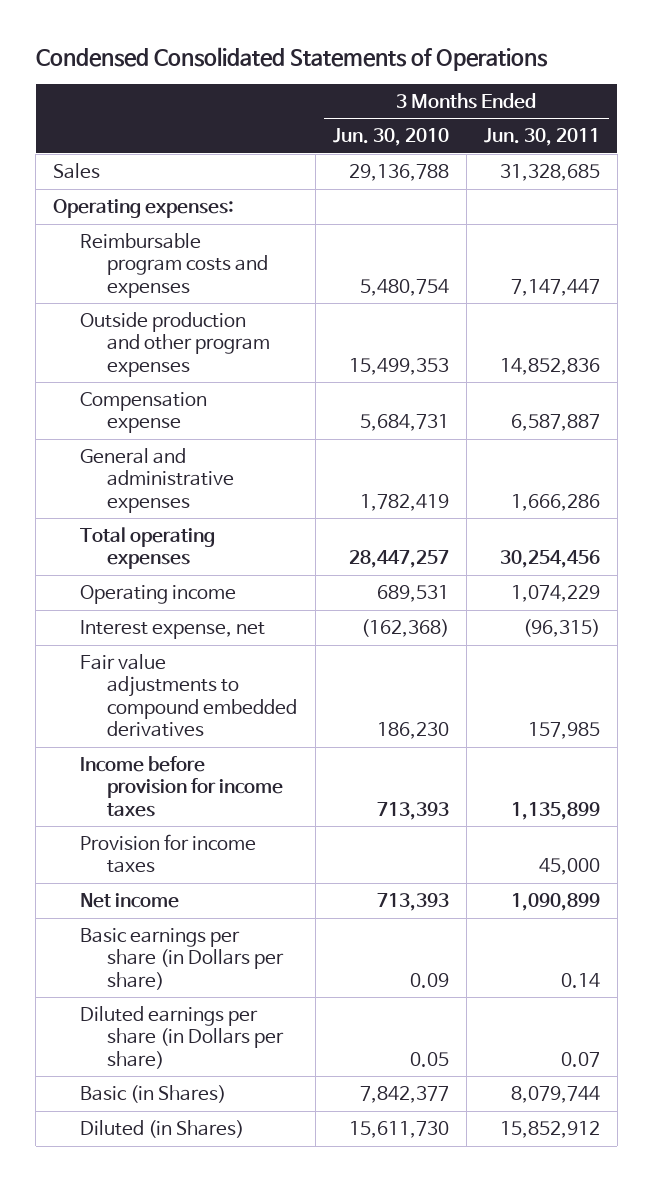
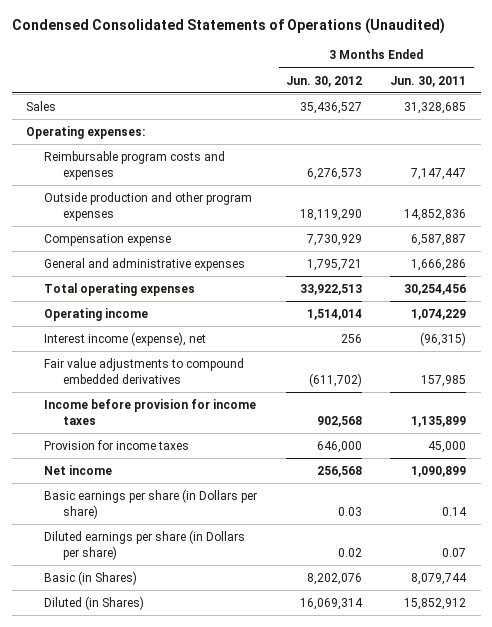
- Condensed Consolidated Statements of Operations
+ Condensed Consolidated Statements of Operations (Unaudited)
- | 3 Months Ended Jun. 30, 2010 | 3 Months Ended Jun. 30, 2011
+ | 3 Months Ended Jun. 30, 2012 | 3 Months Ended Jun. 30, 2011
- Interest expense, net | (162,368) | (96,315)
+ Interest income (expense), net | 256 | (96,315)

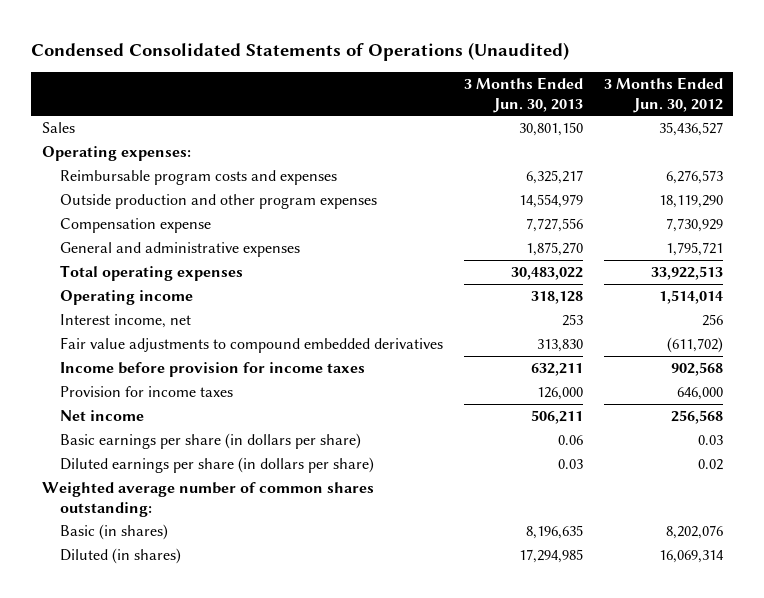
- | 3 Months Ended Jun. 30, 2012 | 3 Months Ended Jun. 30, 2011
+ | 3 Months Ended Jun. 30, 2013 | 3 Months Ended Jun. 30, 2012
- Interest income (expense), net | 256 | (96,315)
+ Interest income, net | 253 | 256
- Basic earnings per share (in Dollars per share) | 0.03 | 0.14
- Diluted earnings per share (in Dollars per share) | 0.02 | 0.07
- Basic (in Shares) | 8,202,076 | 8,079,744
- Diluted (in Shares) | 16,069,314 | 15,852,912
+ Basic earnings per share (in dollars per share) | 0.06 | 0.03
+ Diluted earnings per share (in dollars per share) | 0.03 | 0.02
+ Weighted average number of common shares outstanding:
+ Basic (in shares) | 8,196,635 | 8,202,076
+ Diluted (in shares) | 17,294,985 | 16,069,314

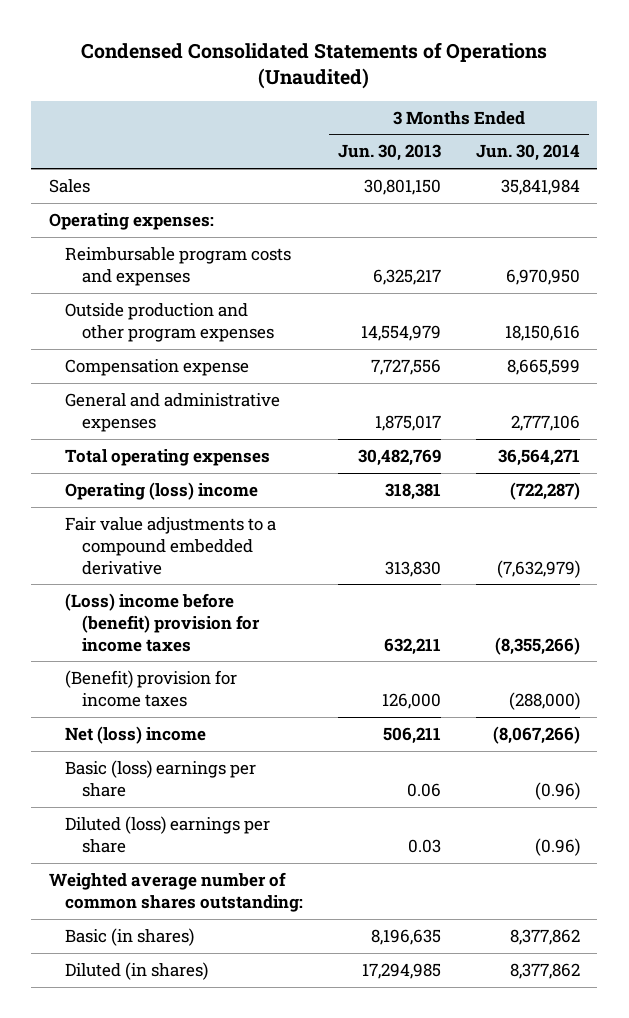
- | 3 Months Ended Jun. 30, 2013 | 3 Months Ended Jun. 30, 2012
+ | 3 Months Ended Jun. 30, 2013 | 3 Months Ended Jun. 30, 2014
- General and administrative expenses | 1,875,270 | 1,795,721
- Total operating expenses | 30,483,022 | 33,922,513
- Operating income | 318,128 | 1,514,014
- Interest income, net | 253 | 256
- Fair value adjustments to compound embedded derivatives | 313,830 | (611,702)
- Income before provision for income taxes | 632,211 | 902,568
- Provision for income taxes | 126,000 | 646,000
- Net income | 506,211 | 256,568
- Basic earnings per share (in dollars per share) | 0.06 | 0.03
- Diluted earnings per share (in dollars per share) | 0.03 | 0.02
+ General and administrative expenses | 1,875,017 | 2,777,106
+ Total operating expenses | 30,482,769 | 36,564,271
+ Operating (loss) income | 318,381 | (722,287)
+ Fair value adjustments to a compound embedded derivative | 313,830 | (7,632,979)
+ (Loss) income before (benefit) provision for income taxes | 632,211 | (8,355,266)
+ (Benefit) provision for income taxes | 126,000 | (288,000)
+ Net (loss) income | 506,211 | (8,067,266)
+ Basic (loss) earnings per share | 0.06 | (0.96)
+ Diluted (loss) earnings per share | 0.03 | (0.96)

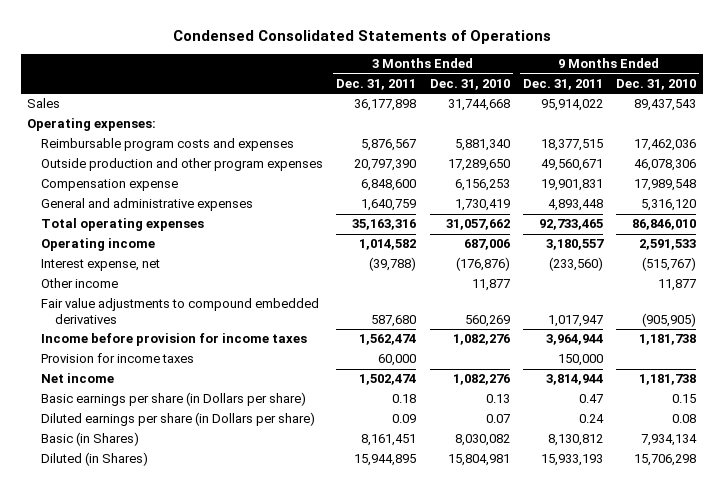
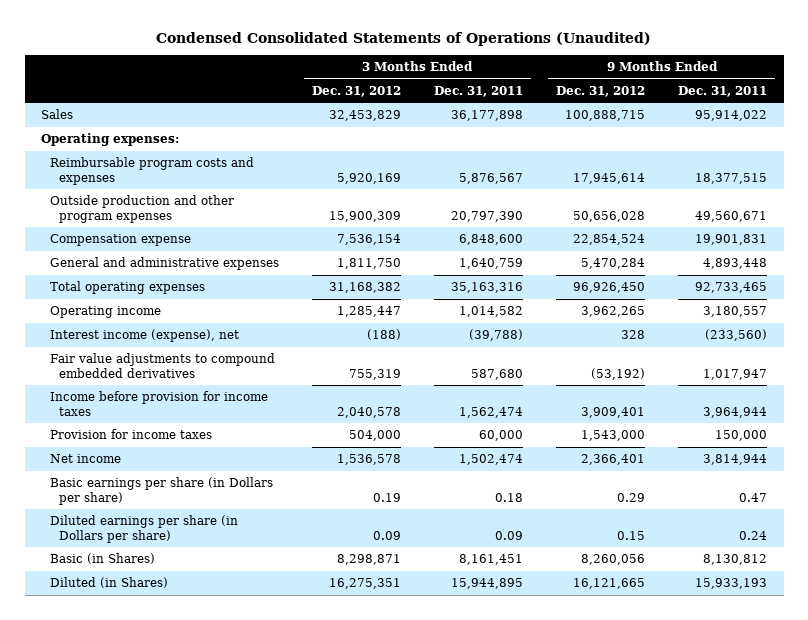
- Condensed Consolidated Statements of Operations
+ Condensed Consolidated Statements of Operations (Unaudited)
- | 3 Months Ended Dec. 31, 2011 | 3 Months Ended Dec. 31, 2010 | 9 Months Ended Dec. 31, 2011 | 9 Months Ended Dec. 31, 2010
+ | 3 Months Ended Dec. 31, 2012 | 3 Months Ended Dec. 31, 2011 | 9 Months Ended Dec. 31, 2012 | 9 Months Ended Dec. 31, 2011
- Interest expense, net | (39,788) | (176,876) | (233,560) | (515,767)
- Other income | | 11,877 | | 11,877
+ Interest income (expense), net | (188) | (39,788) | 328 | (233,560)

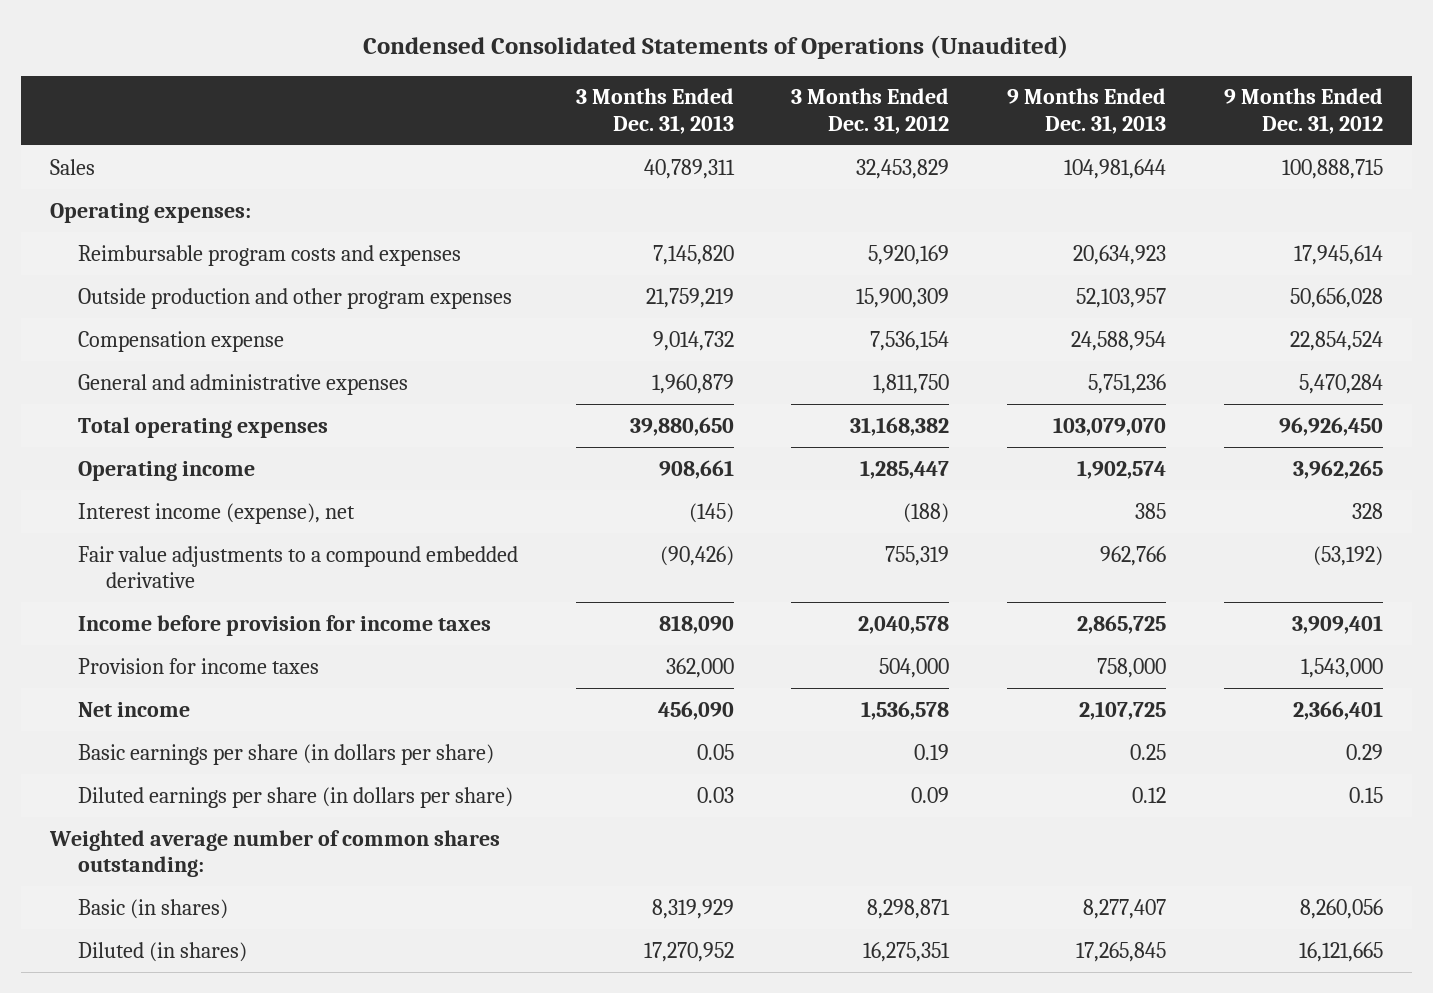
- | 3 Months Ended Dec. 31, 2012 | 3 Months Ended Dec. 31, 2011 | 9 Months Ended Dec. 31, 2012 | 9 Months Ended Dec. 31, 2011
+ | 3 Months Ended Dec. 31, 2013 | 3 Months Ended Dec. 31, 2012 | 9 Months Ended Dec. 31, 2013 | 9 Months Ended Dec. 31, 2012
- Fair value adjustments to compound embedded derivatives | 755,319 | 587,680 | (53,192) | 1,017,947
+ Fair value adjustments to a compound embedded derivative | (90,426) | 755,319 | 962,766 | (53,192)
- Basic earnings per share (in Dollars per share) | 0.19 | 0.18 | 0.29 | 0.47
- Diluted earnings per share (in Dollars per share) | 0.09 | 0.09 | 0.15 | 0.24
- Basic (in Shares) | 8,298,871 | 8,161,451 | 8,260,056 | 8,130,812
- Diluted (in Shares) | 16,275,351 | 15,944,895 | 16,121,665 | 15,933,193
+ Basic earnings per share (in dollars per share) | 0.05 | 0.19 | 0.25 | 0.29
+ Diluted earnings per share (in dollars per share) | 0.03 | 0.09 | 0.12 | 0.15
+ Weighted average number of common shares outstanding:
+ Basic (in shares) | 8,319,929 | 8,298,871 | 8,277,407 | 8,260,056
+ Diluted (in shares) | 17,270,952 | 16,275,351 | 17,265,845 | 16,121,665

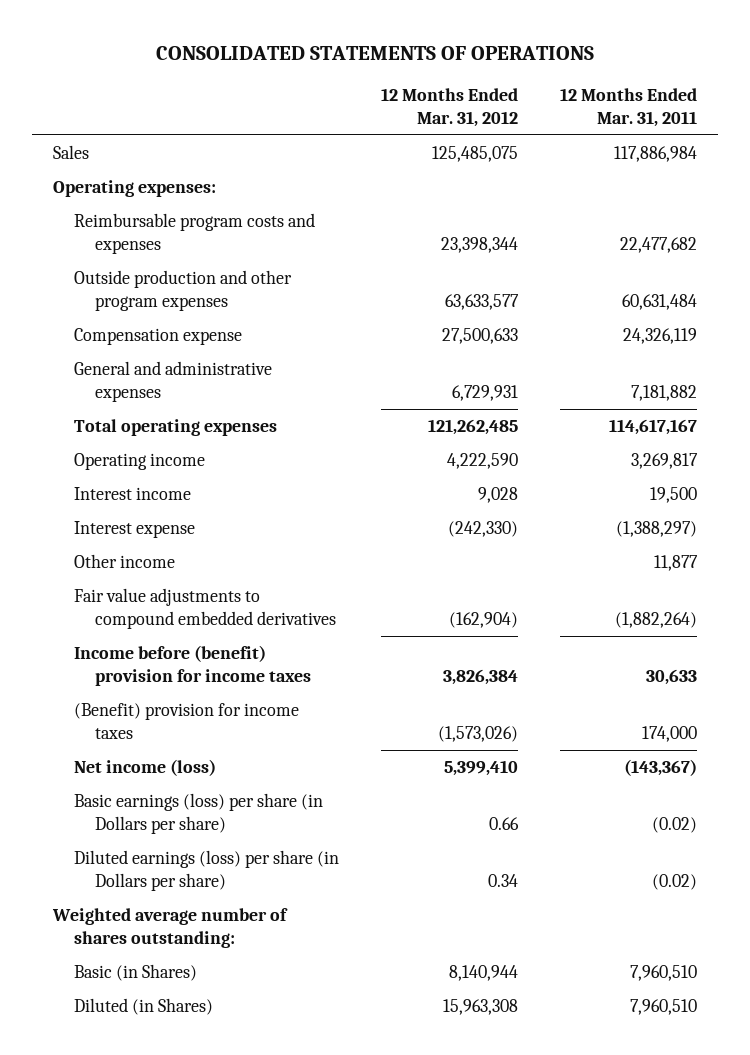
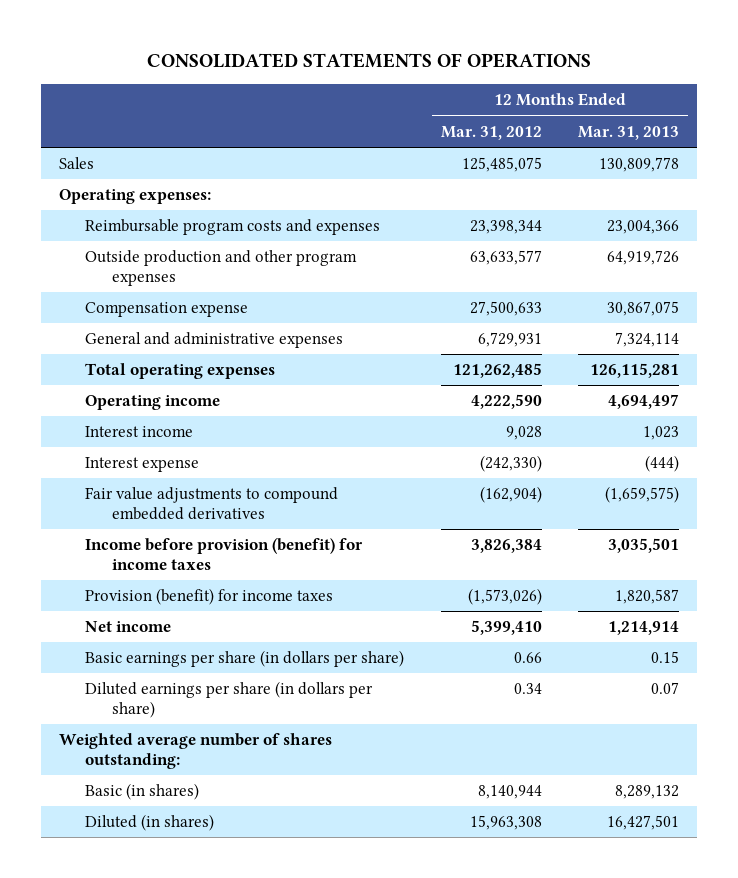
- | 12 Months Ended Mar. 31, 2012 | 12 Months Ended Mar. 31, 2011
+ | 12 Months Ended Mar. 31, 2012 | 12 Months Ended Mar. 31, 2013
- Other income | | 11,877
- Income before (benefit) provision for income taxes | 3,826,384 | 30,633
- (Benefit) provision for income taxes | (1,573,026) | 174,000
- Net income (loss) | 5,399,410 | (143,367)
- Basic earnings (loss) per share (in Dollars per share) | 0.66 | (0.02)
- Diluted earnings (loss) per share (in Dollars per share) | 0.34 | (0.02)
+ Income before provision (benefit) for income taxes | 3,826,384 | 3,035,501
+ Provision (benefit) for income taxes | (1,573,026) | 1,820,587
+ Net income | 5,399,410 | 1,214,914
+ Basic earnings per share (in dollars per share) | 0.66 | 0.15
+ Diluted earnings per share (in dollars per share) | 0.34 | 0.07
- Basic (in Shares) | 8,140,944 | 7,960,510
- Diluted (in Shares) | 15,963,308 | 7,960,510
+ Basic (in shares) | 8,140,944 | 8,289,132
+ Diluted (in shares) | 15,963,308 | 16,427,501

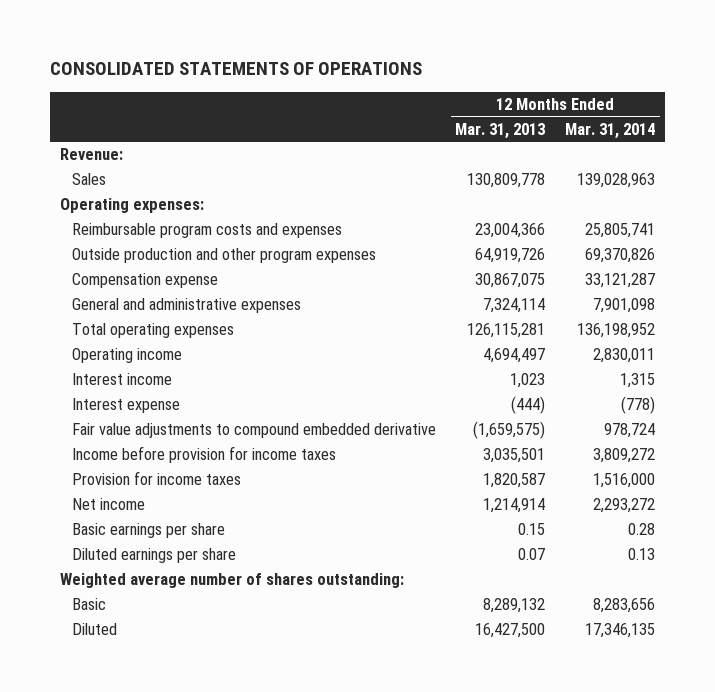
- | 12 Months Ended Mar. 31, 2012 | 12 Months Ended Mar. 31, 2013
+ | 12 Months Ended Mar. 31, 2013 | 12 Months Ended Mar. 31, 2014
+ Revenue:
- Fair value adjustments to compound embedded derivatives | (162,904) | (1,659,575)
- Income before provision (benefit) for income taxes | 3,826,384 | 3,035,501
- Provision (benefit) for income taxes | (1,573,026) | 1,820,587
+ Fair value adjustments to compound embedded derivative | (1,659,575) | 978,724
+ Income before provision for income taxes | 3,035,501 | 3,809,272
+ Provision for income taxes | 1,820,587 | 1,516,000
- Basic earnings per share (in dollars per share) | 0.66 | 0.15
- Diluted earnings per share (in dollars per share) | 0.34 | 0.07
+ Basic earnings per share | 0.15 | 0.28
+ Diluted earnings per share | 0.07 | 0.13
- Basic (in shares) | 8,140,944 | 8,289,132
- Diluted (in shares) | 15,963,308 | 16,427,501
+ Basic | 8,289,132 | 8,283,656
+ Diluted | 16,427,500 | 17,346,135

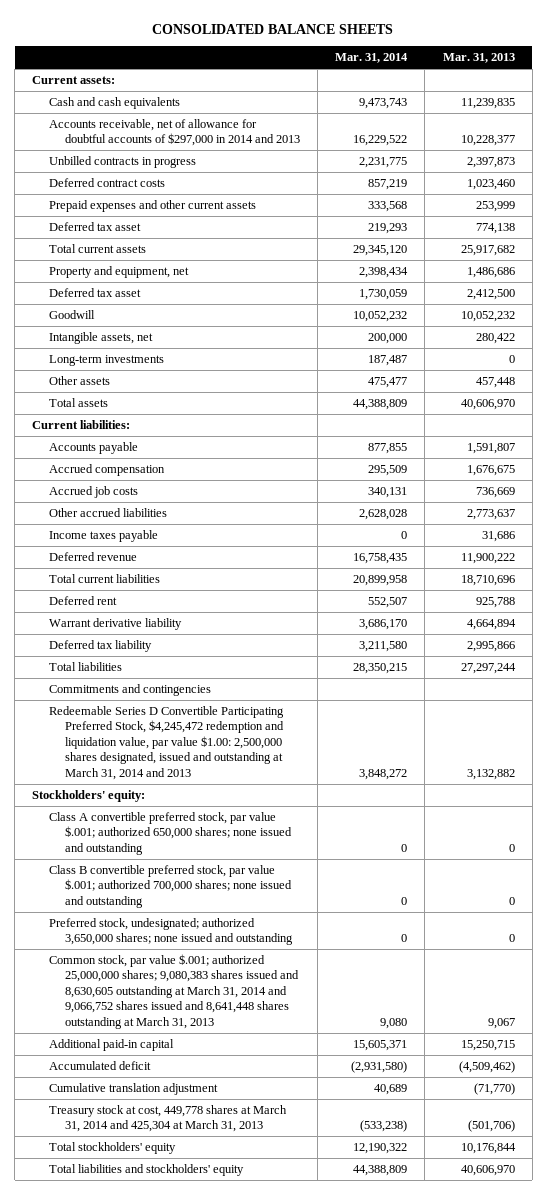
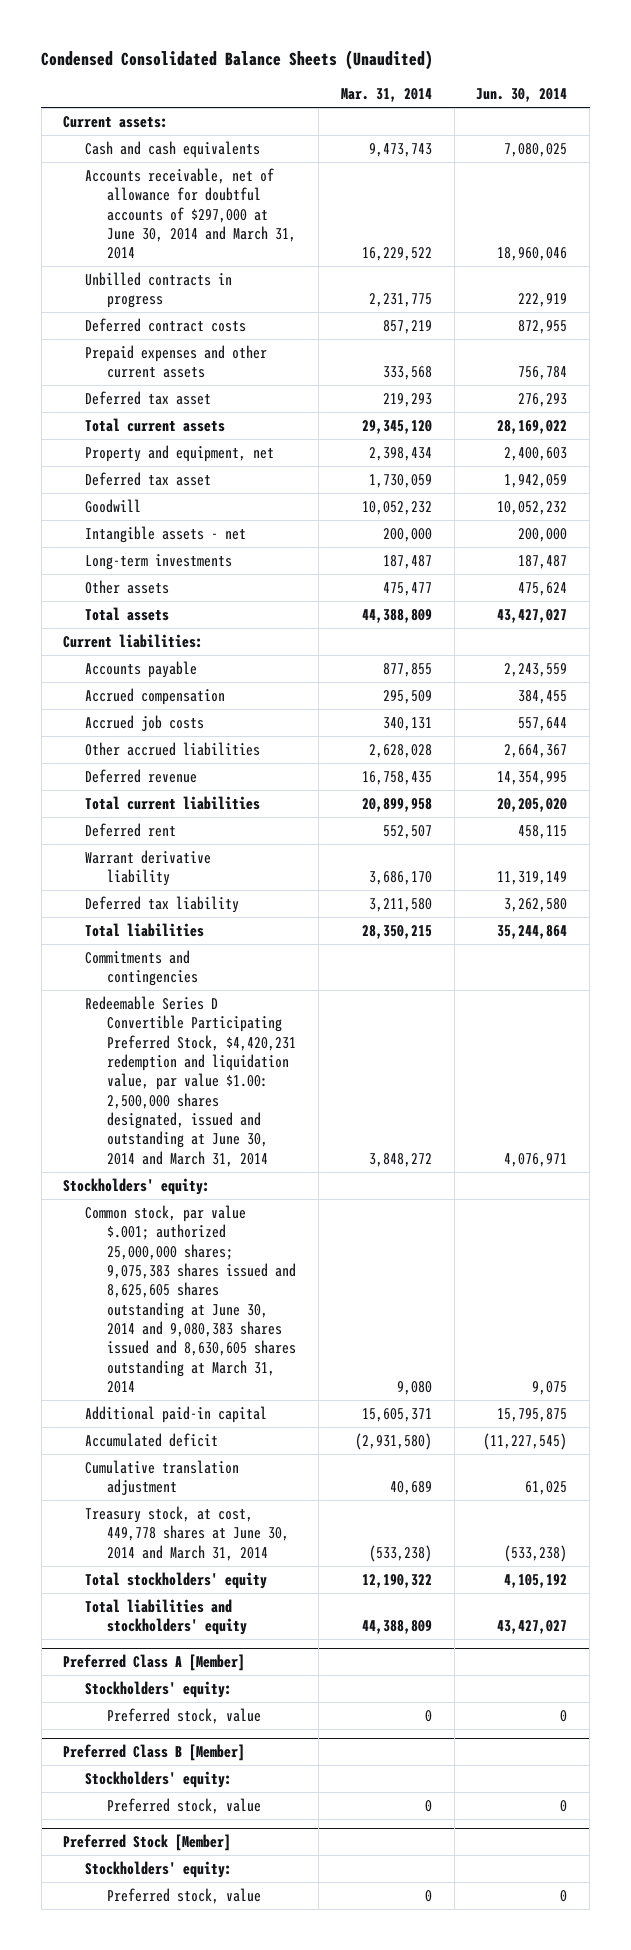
- CONSOLIDATED BALANCE SHEETS
+ Condensed Consolidated Balance Sheets (Unaudited)
- | Mar. 31, 2014 | Mar. 31, 2013
+ | Mar. 31, 2014 | Jun. 30, 2014
- Accounts receivable, net of allowance for doubtful accounts of $297,000 in 2014 and 2013 | 16,229,522 | 10,228,377
+ Accounts receivable, net of allowance for doubtful accounts of $297,000 at June 30, 2014 and March 31, 2014 | 16,229,522 | 18,960,046
- Intangible assets, net | 200,000 | 280,422
+ Intangible assets - net | 200,000 | 200,000
- Income taxes payable | 0 | 31,686
- Redeemable Series D Convertible Participating Preferred Stock, $4,245,472 redemption and liquidation value, par value $1.00: 2,500,000 shares designated, issued and outstanding at March 31, 2014 and 2013 | 3,848,272 | 3,132,882
+ Redeemable Series D Convertible Participating Preferred Stock, $4,420,231 redemption and liquidation value, par value $1.00: 2,500,000 shares designated, issued and outstanding at June 30, 2014 and March 31, 2014 | 3,848,272 | 4,076,971
- Class A convertible preferred stock, par value $.001; authorized 650,000 shares; none issued and outstanding | 0 | 0
- Class B convertible preferred stock, par value $.001; authorized 700,000 shares; none issued and outstanding | 0 | 0
- Preferred stock, undesignated; authorized 3,650,000 shares; none issued and outstanding | 0 | 0
- Common stock, par value $.001; authorized 25,000,000 shares; 9,080,383 shares issued and 8,630,605 outstanding at March 31, 2014 and 9,066,752 shares issued and 8,641,448 shares outstanding at March 31, 2013 | 9,080 | 9,067
+ Common stock, par value $.001; authorized 25,000,000 shares; 9,075,383 shares issued and 8,625,605 shares outstanding at June 30, 2014 and 9,080,383 shares issued and 8,630,605 shares outstanding at March 31, 2014 | 9,080 | 9,075
- Treasury stock at cost, 449,778 shares at March 31, 2014 and 425,304 at March 31, 2013 | (533,238) | (501,706)
+ Treasury stock, at cost, 449,778 shares at June 30, 2014 and March 31, 2014 | (533,238) | (533,238)
+ Preferred Class A [Member]
+ Stockholders' equity:
+ Preferred stock, value | 0 | 0
+ Preferred Class B [Member]
+ Stockholders' equity:
+ Preferred stock, value | 0 | 0
+ Preferred Stock [Member]
+ Stockholders' equity:
+ Preferred stock, value | 0 | 0

